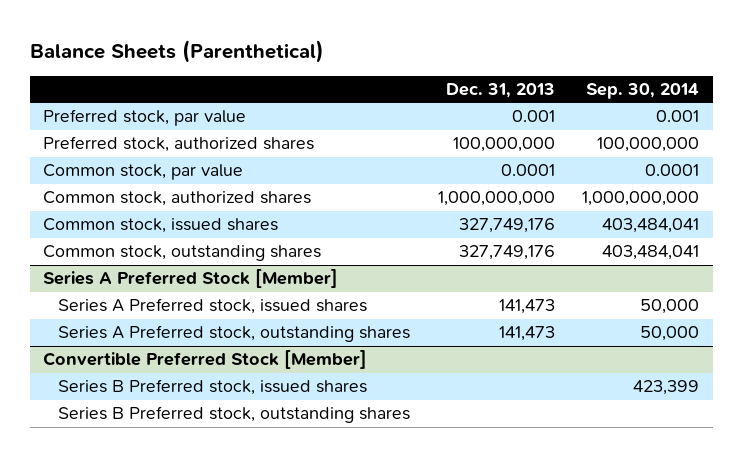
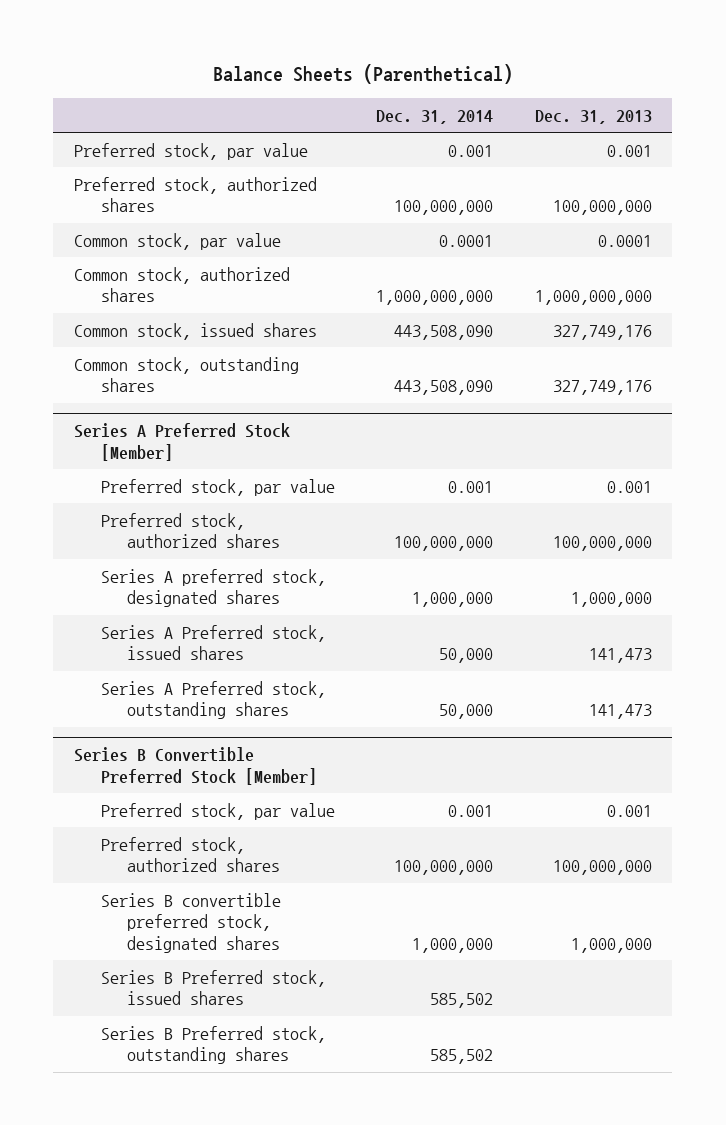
- | Dec. 31, 2013 | Sep. 30, 2014
+ | Dec. 31, 2014 | Dec. 31, 2013
@ Series A Preferred Stock [Member]
+ Preferred stock, par value | 0.001 | 0.001
+ Preferred stock, authorized shares | 100,000,000 | 100,000,000
+ Series A preferred stock, designated shares | 1,000,000 | 1,000,000
- Convertible Preferred Stock [Member]
+ Series B Convertible Preferred Stock [Member]
+ Preferred stock, par value | 0.001 | 0.001
+ Preferred stock, authorized shares | 100,000,000 | 100,000,000
+ Series B convertible preferred stock, designated shares | 1,000,000 | 1,000,000

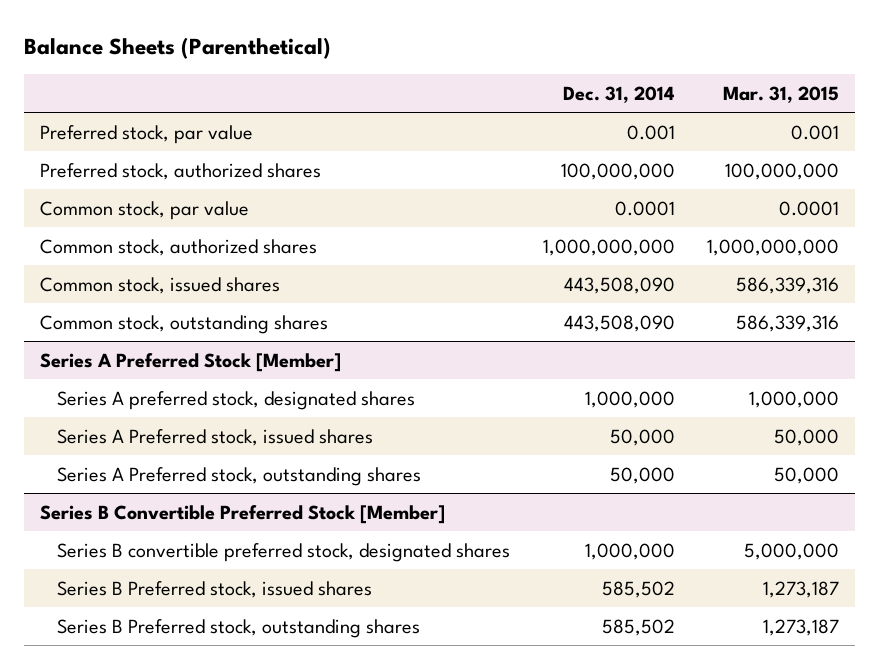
- | Dec. 31, 2014 | Dec. 31, 2013
+ | Dec. 31, 2014 | Mar. 31, 2015
@ Series A Preferred Stock [Member]
- Preferred stock, par value | 0.001 | 0.001
- Preferred stock, authorized shares | 100,000,000 | 100,000,000
@ Series B Convertible Preferred Stock [Member]
- Preferred stock, par value | 0.001 | 0.001
- Preferred stock, authorized shares | 100,000,000 | 100,000,000

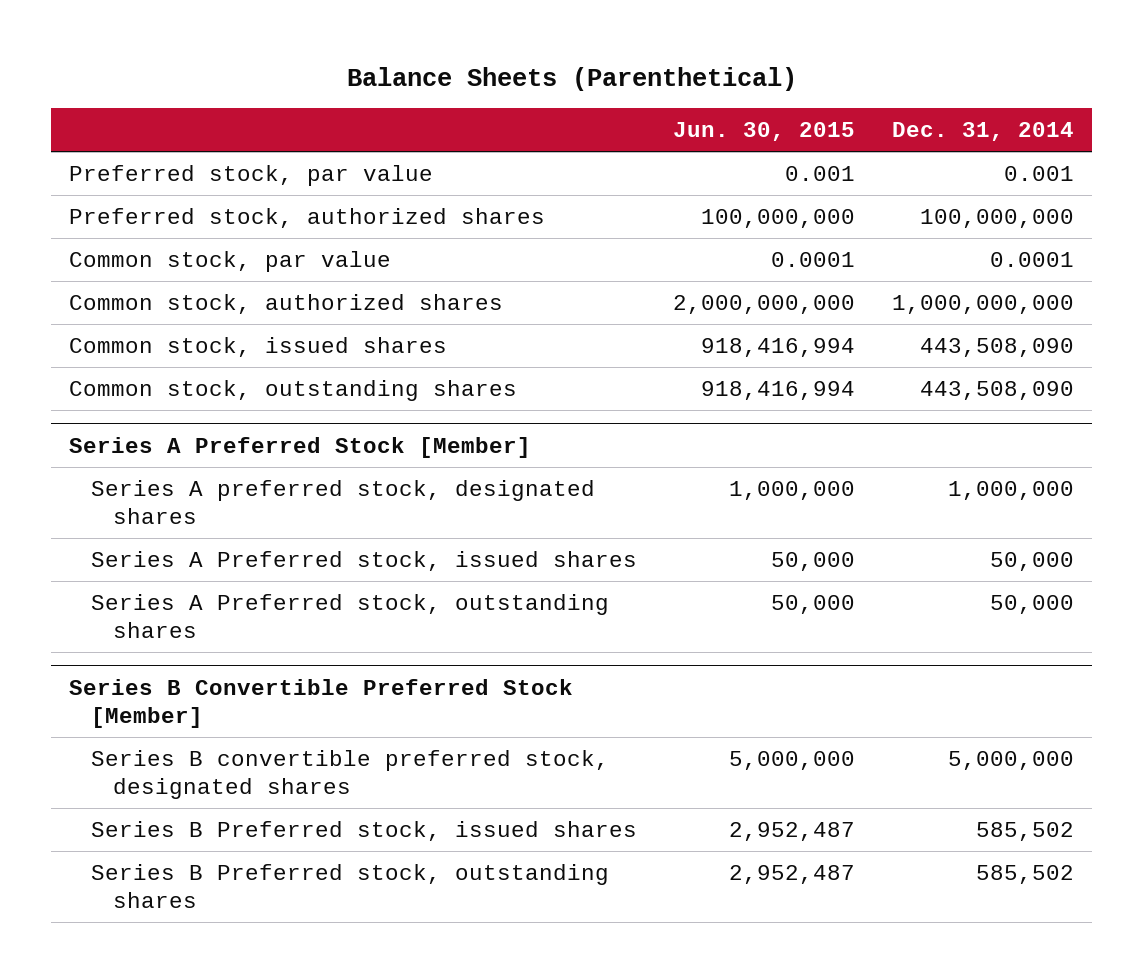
- | Dec. 31, 2014 | Mar. 31, 2015
+ | Jun. 30, 2015 | Dec. 31, 2014
@ Series B Convertible Preferred Stock [Member]
- Series B convertible preferred stock, designated shares | 1,000,000 | 5,000,000
+ Series B convertible preferred stock, designated shares | 5,000,000 | 5,000,000

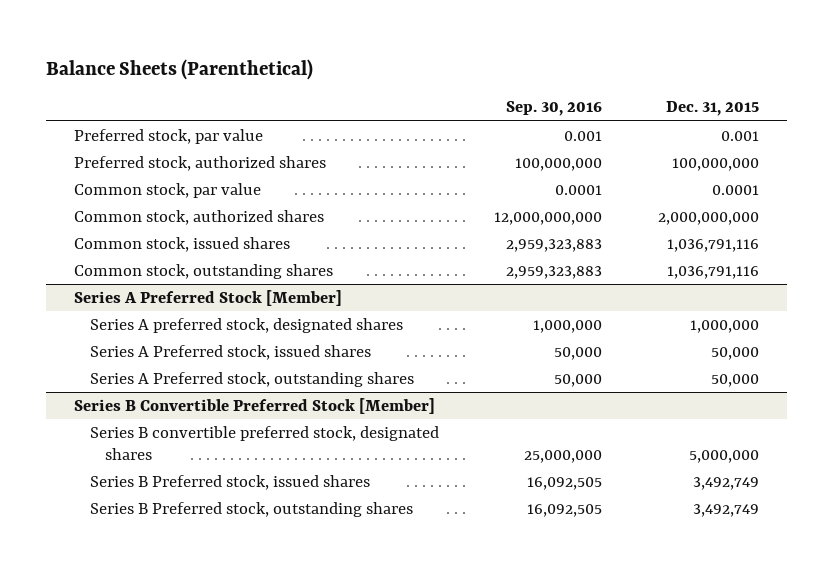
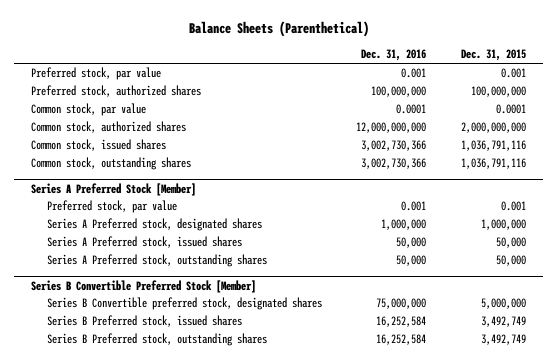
- | Sep. 30, 2016 | Dec. 31, 2015
+ | Dec. 31, 2016 | Dec. 31, 2015
@ Series A Preferred Stock [Member]
- Series A preferred stock, designated shares | 1,000,000 | 1,000,000
+ Preferred stock, par value | 0.001 | 0.001
+ Series A Preferred stock, designated shares | 1,000,000 | 1,000,000
@ Series B Convertible Preferred Stock [Member]
- Series B convertible preferred stock, designated shares | 25,000,000 | 5,000,000
+ Series B Convertible preferred stock, designated shares | 75,000,000 | 5,000,000

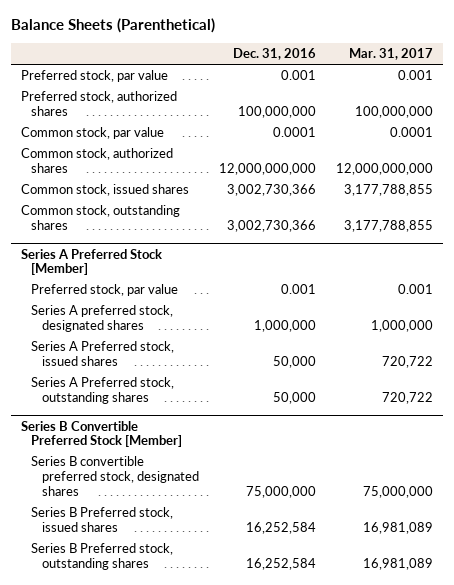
- | Dec. 31, 2016 | Dec. 31, 2015
+ | Dec. 31, 2016 | Mar. 31, 2017
@ Series A Preferred Stock [Member]
- Series A Preferred stock, designated shares | 1,000,000 | 1,000,000
+ Series A preferred stock, designated shares | 1,000,000 | 1,000,000
@ Series B Convertible Preferred Stock [Member]
- Series B Convertible preferred stock, designated shares | 75,000,000 | 5,000,000
+ Series B convertible preferred stock, designated shares | 75,000,000 | 75,000,000

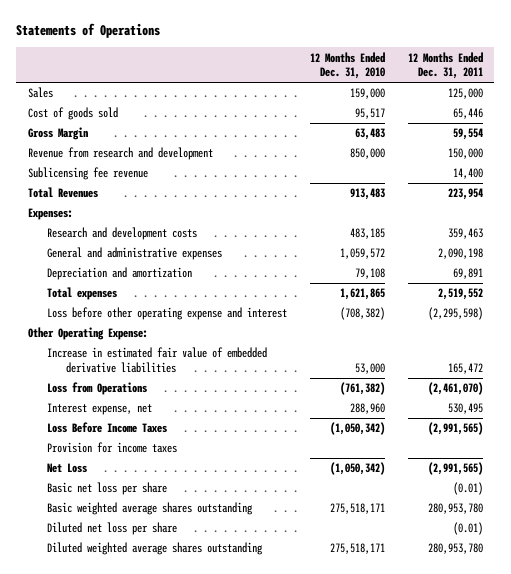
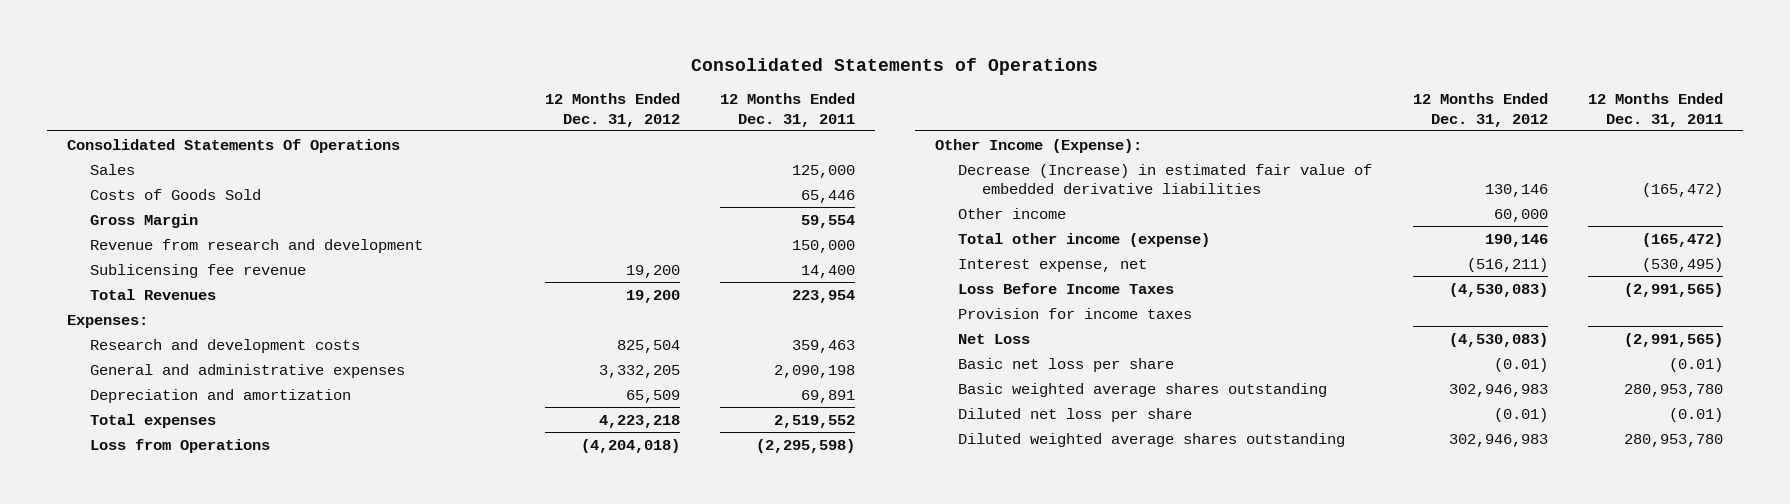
- Statements of Operations
+ Consolidated Statements of Operations
- | 12 Months Ended Dec. 31, 2010 | 12 Months Ended Dec. 31, 2011
+ | 12 Months Ended Dec. 31, 2012 | 12 Months Ended Dec. 31, 2011
+ Consolidated Statements Of Operations
- Cost of goods sold | 95,517 | 65,446
+ Costs of Goods Sold | | 65,446
- Loss before other operating expense and interest | (708,382) | (2,295,598)
- Other Operating Expense:
- Increase in estimated fair value of embedded derivative liabilities | 53,000 | 165,472
- Loss from Operations | (761,382) | (2,461,070)
- Interest expense, net | 288,960 | 530,495
+ Loss from Operations | (4,204,018) | (2,295,598)
+ Other Income (Expense):
+ Decrease (Increase) in estimated fair value of embedded derivative liabilities | 130,146 | (165,472)
+ Other income | 60,000 |
+ Total other income (expense) | 190,146 | (165,472)
+ Interest expense, net | (516,211) | (530,495)

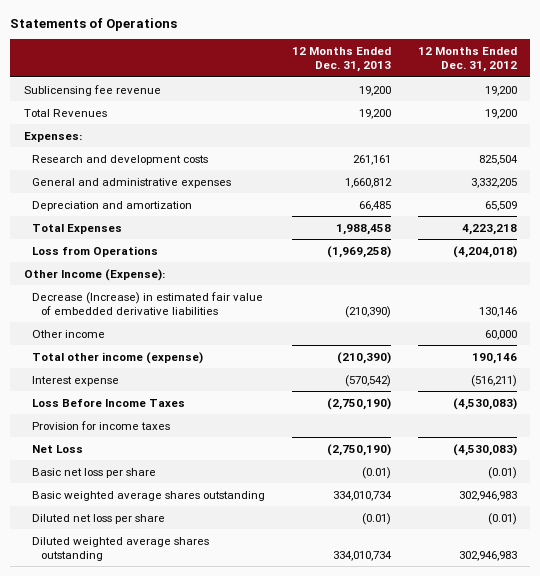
- Consolidated Statements of Operations
+ Statements of Operations
- | 12 Months Ended Dec. 31, 2012 | 12 Months Ended Dec. 31, 2011
+ | 12 Months Ended Dec. 31, 2013 | 12 Months Ended Dec. 31, 2012
- Consolidated Statements Of Operations
- Sales | | 125,000
- Costs of Goods Sold | | 65,446
- Gross Margin | | 59,554
- Revenue from research and development | | 150,000
- Total expenses | 4,223,218 | 2,519,552
+ Total Expenses | 1,988,458 | 4,223,218
- Interest expense, net | (516,211) | (530,495)
+ Interest expense | (570,542) | (516,211)

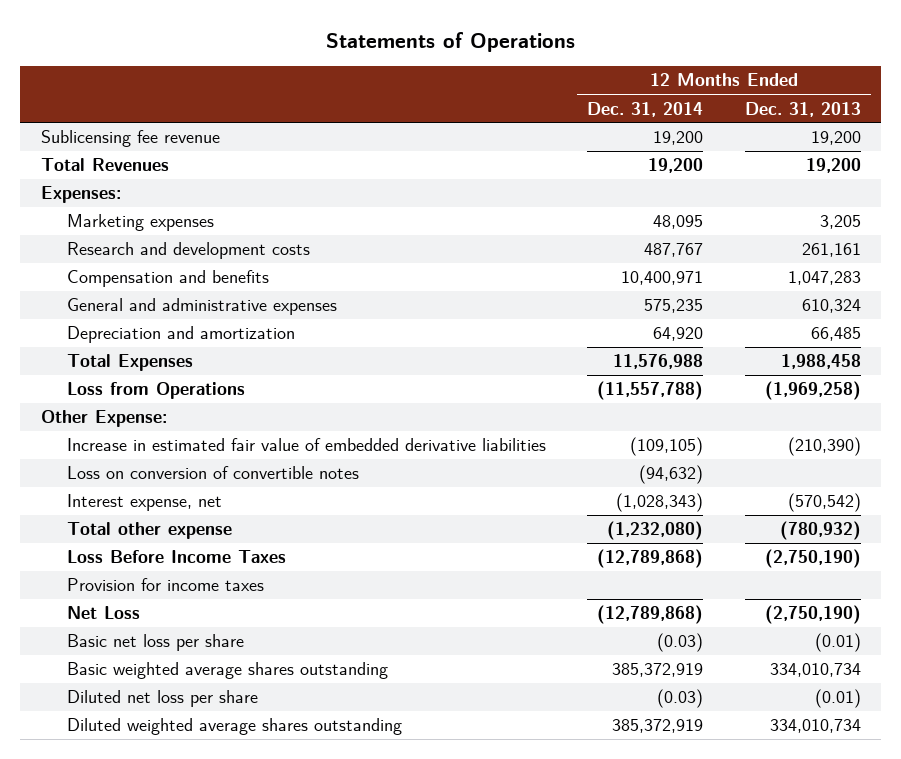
- | 12 Months Ended Dec. 31, 2013 | 12 Months Ended Dec. 31, 2012
+ | 12 Months Ended Dec. 31, 2014 | 12 Months Ended Dec. 31, 2013
+ Marketing expenses | 48,095 | 3,205
- General and administrative expenses | 1,660,812 | 3,332,205
+ Compensation and benefits | 10,400,971 | 1,047,283
+ General and administrative expenses | 575,235 | 610,324
- Other Income (Expense):
- Decrease (Increase) in estimated fair value of embedded derivative liabilities | (210,390) | 130,146
- Other income | | 60,000
- Total other income (expense) | (210,390) | 190,146
- Interest expense | (570,542) | (516,211)
+ Other Expense:
+ Increase in estimated fair value of embedded derivative liabilities | (109,105) | (210,390)
+ Loss on conversion of convertible notes | (94,632) |
+ Interest expense, net | (1,028,343) | (570,542)
+ Total other expense | (1,232,080) | (780,932)

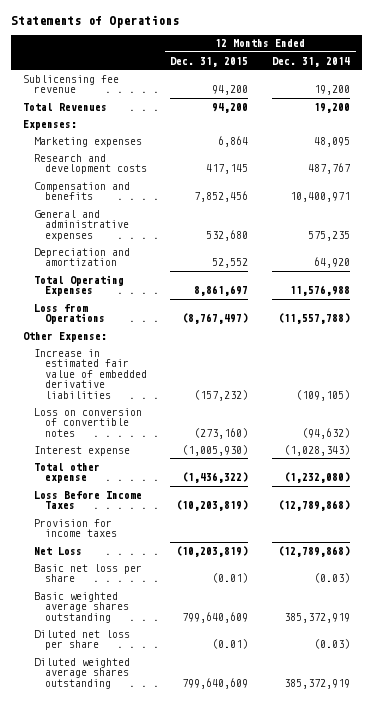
- | 12 Months Ended Dec. 31, 2014 | 12 Months Ended Dec. 31, 2013
+ | 12 Months Ended Dec. 31, 2015 | 12 Months Ended Dec. 31, 2014
- Total Expenses | 11,576,988 | 1,988,458
+ Total Operating Expenses | 8,861,697 | 11,576,988
- Interest expense, net | (1,028,343) | (570,542)
+ Interest expense | (1,005,930) | (1,028,343)

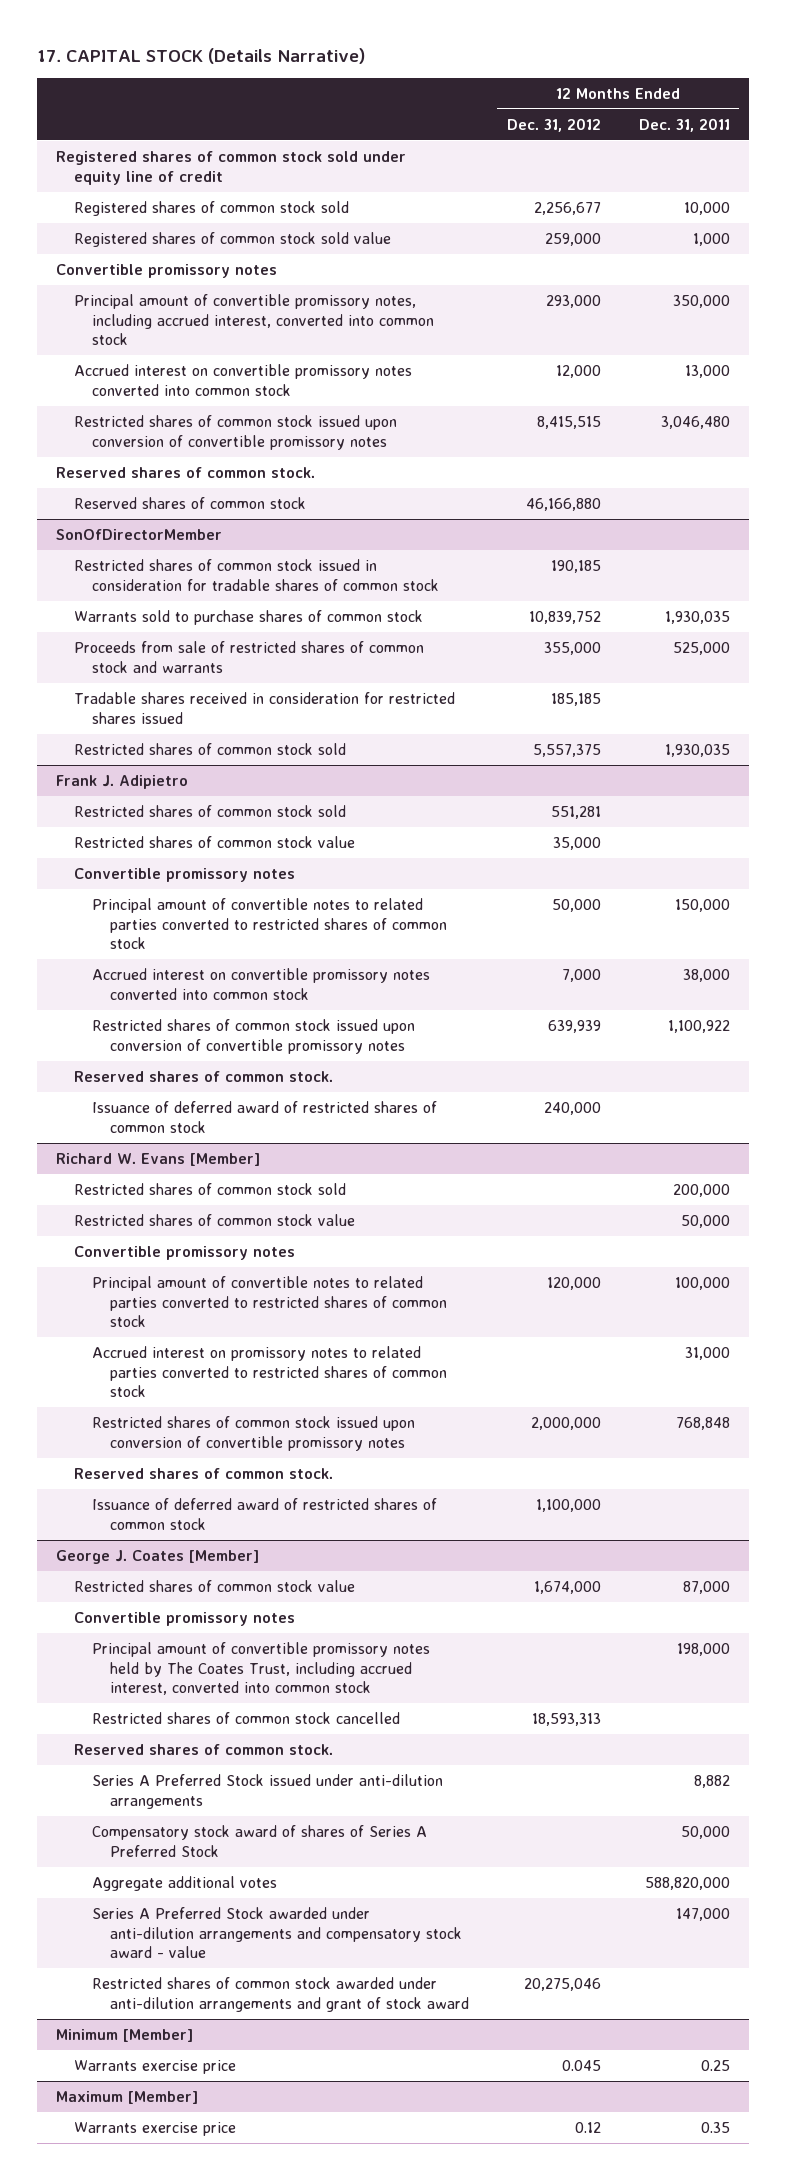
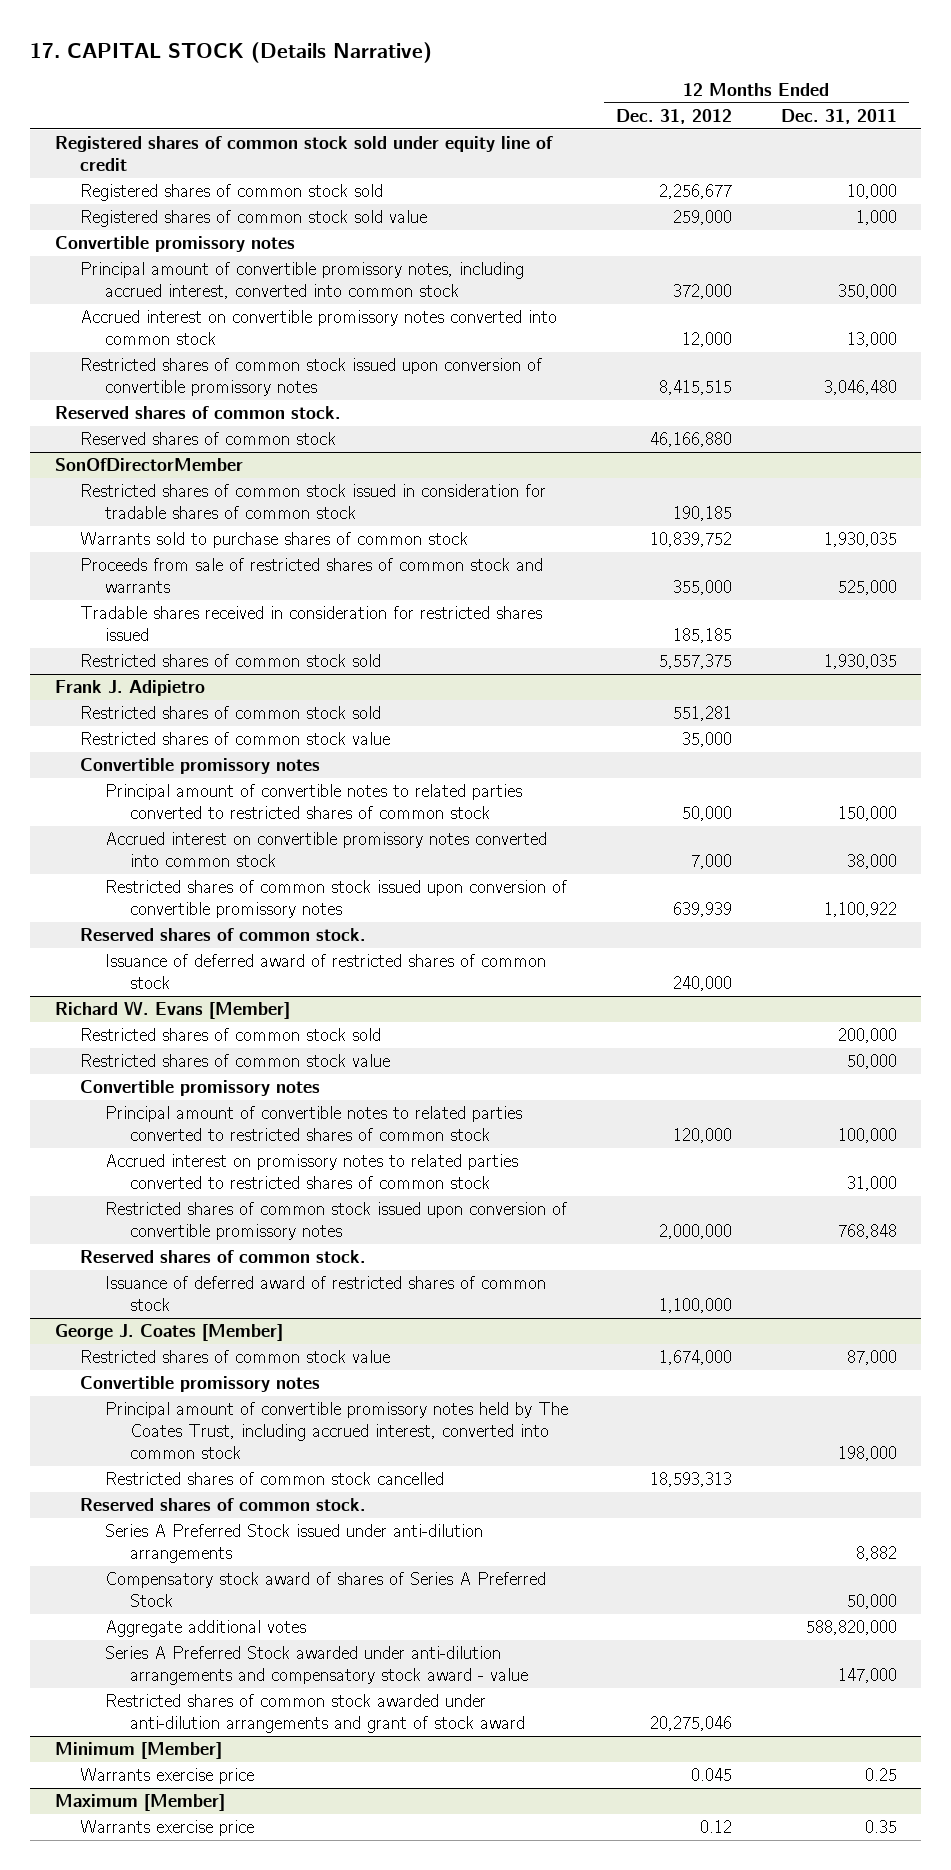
- Principal amount of convertible promissory notes, including accrued interest, converted into common stock | 293,000 | 350,000
+ Principal amount of convertible promissory notes, including accrued interest, converted into common stock | 372,000 | 350,000

